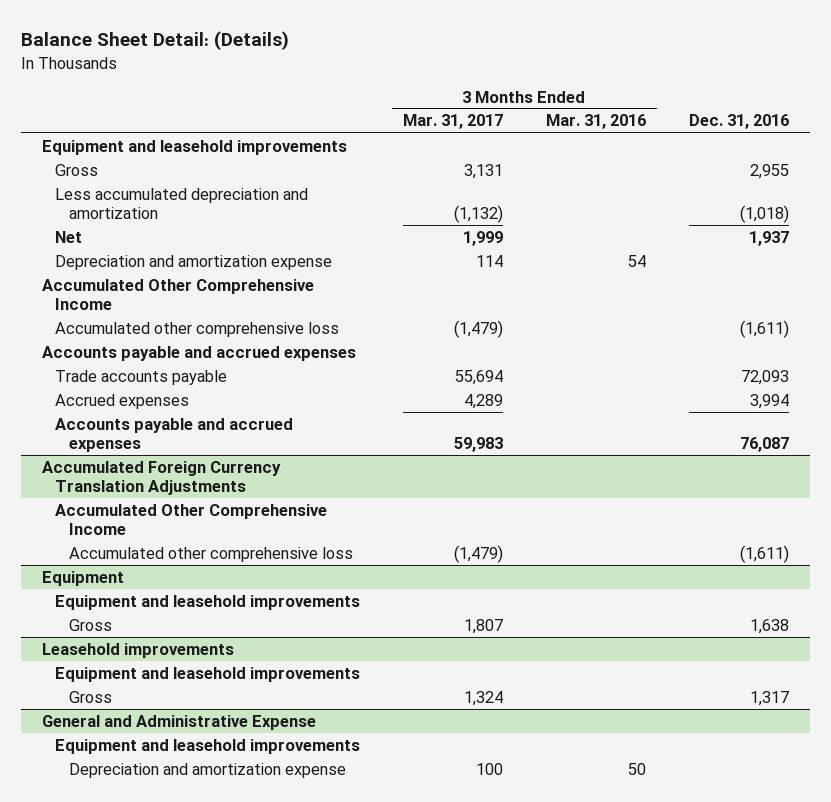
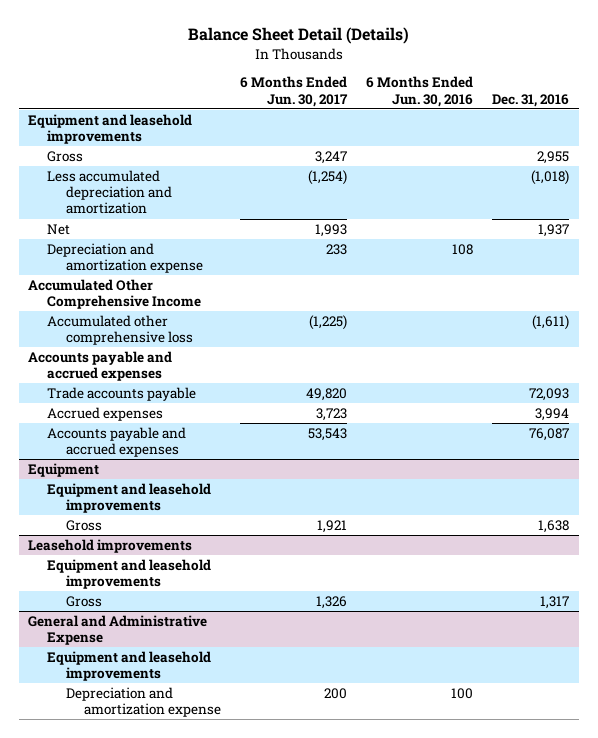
- Balance Sheet Detail: (Details)
+ Balance Sheet Detail (Details)
- | 3 Months Ended Mar. 31, 2017 | 3 Months Ended Mar. 31, 2016 | Dec. 31, 2016
+ | 6 Months Ended Jun. 30, 2017 | 6 Months Ended Jun. 30, 2016 | Dec. 31, 2016
- Accumulated Foreign Currency Translation Adjustments
- Accumulated Other Comprehensive Income
- Accumulated other comprehensive loss | (1,479) | | (1,611)

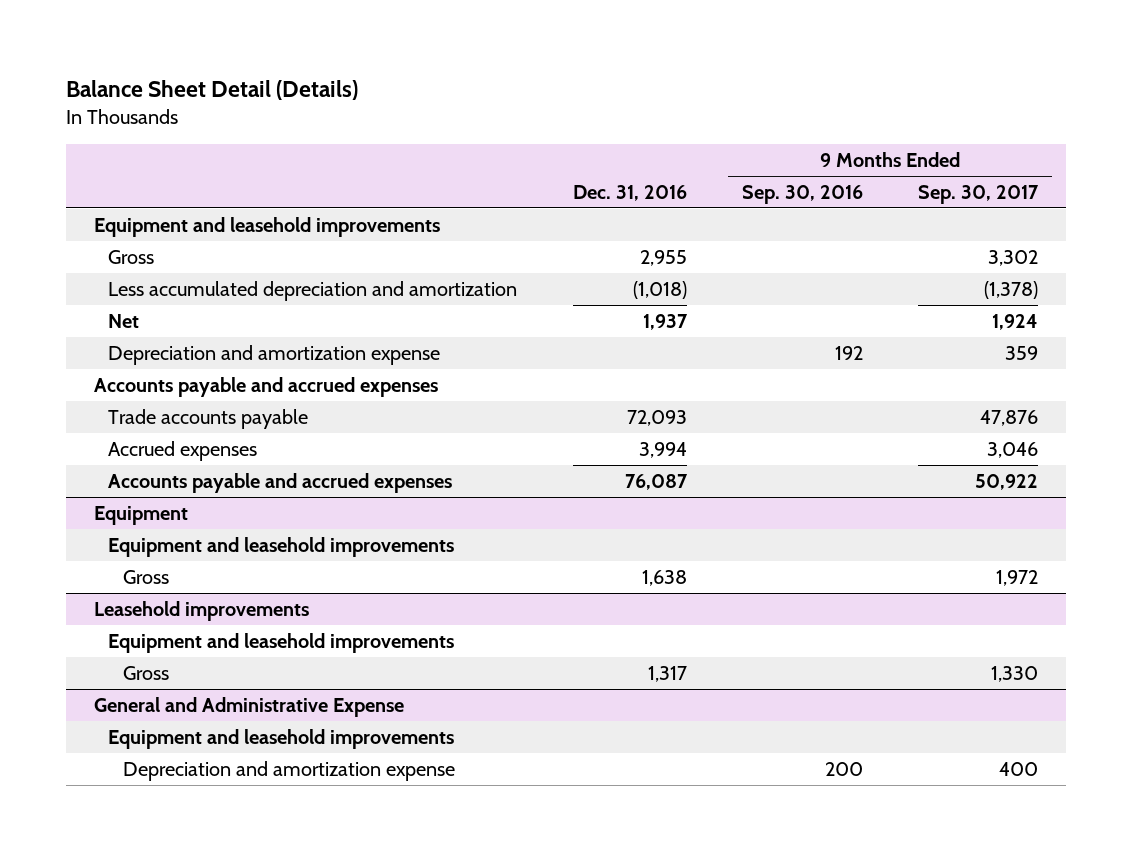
- | 6 Months Ended Jun. 30, 2017 | 6 Months Ended Jun. 30, 2016 | Dec. 31, 2016
+ | Dec. 31, 2016 | 9 Months Ended Sep. 30, 2016 | 9 Months Ended Sep. 30, 2017
- Accumulated Other Comprehensive Income
- Accumulated other comprehensive loss | (1,225) | | (1,611)

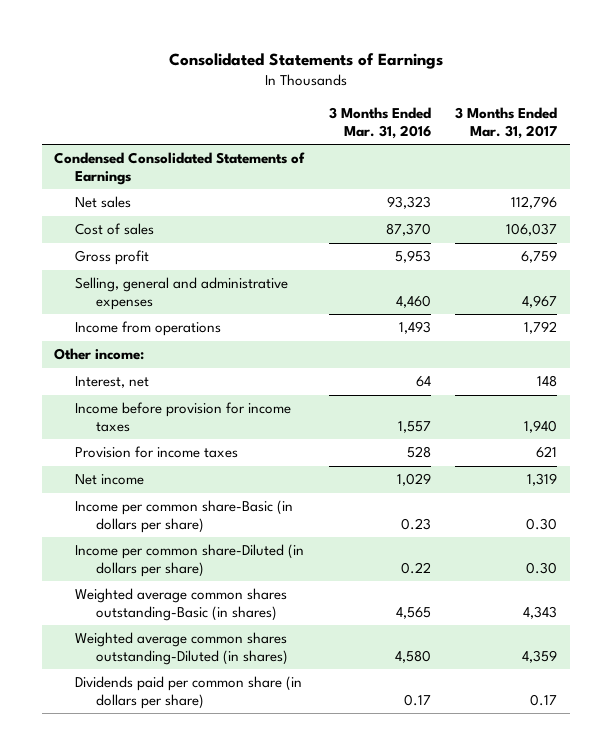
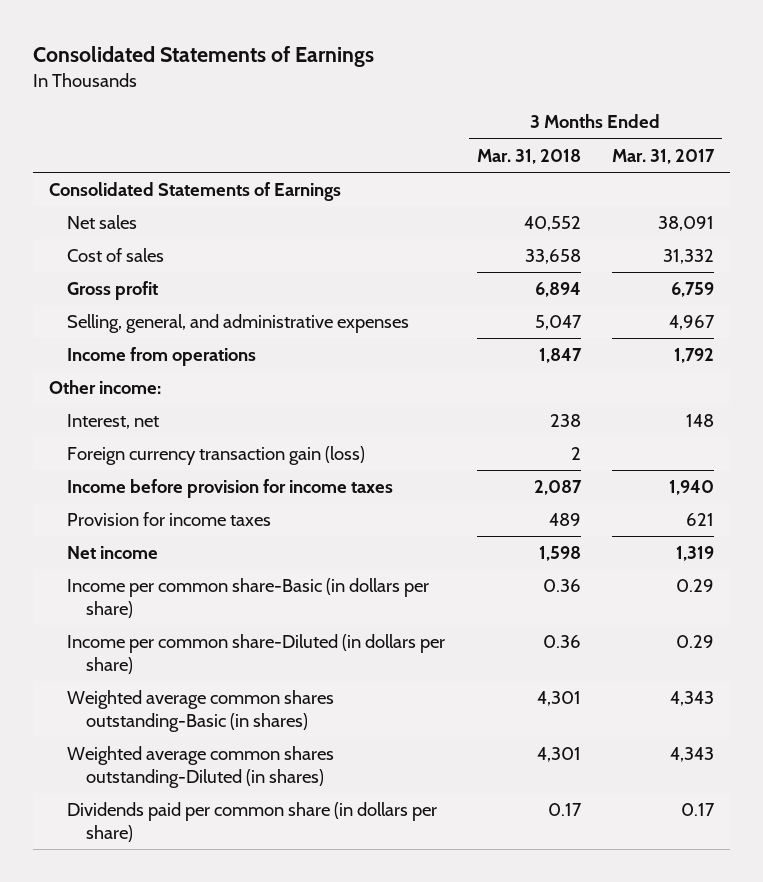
- | 3 Months Ended Mar. 31, 2016 | 3 Months Ended Mar. 31, 2017
+ | 3 Months Ended Mar. 31, 2018 | 3 Months Ended Mar. 31, 2017
- Condensed Consolidated Statements of Earnings
- Net sales | 93,323 | 112,796
- Cost of sales | 87,370 | 106,037
+ Consolidated Statements of Earnings
+ Net sales | 40,552 | 38,091
+ Cost of sales | 33,658 | 31,332
- Selling, general and administrative expenses | 4,460 | 4,967
+ Selling, general, and administrative expenses | 5,047 | 4,967
+ Foreign currency transaction gain (loss) | 2 |
- Income per common share-Basic (in dollars per share) | 0.23 | 0.30
- Income per common share-Diluted (in dollars per share) | 0.22 | 0.30
+ Income per common share-Basic (in dollars per share) | 0.36 | 0.29
+ Income per common share-Diluted (in dollars per share) | 0.36 | 0.29
- Weighted average common shares outstanding-Diluted (in shares) | 4,580 | 4,359
+ Weighted average common shares outstanding-Diluted (in shares) | 4,301 | 4,343

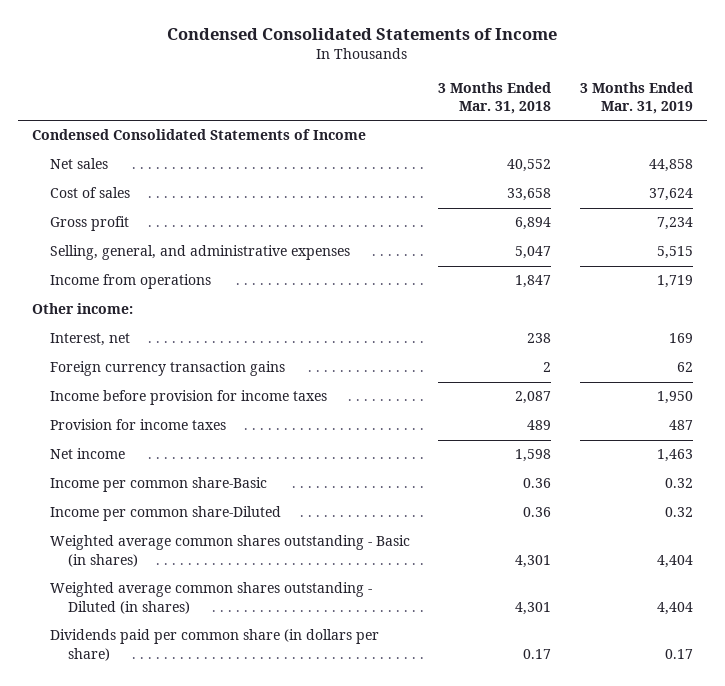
- Consolidated Statements of Earnings
+ Condensed Consolidated Statements of Income
- | 3 Months Ended Mar. 31, 2018 | 3 Months Ended Mar. 31, 2017
+ | 3 Months Ended Mar. 31, 2018 | 3 Months Ended Mar. 31, 2019
- Consolidated Statements of Earnings
+ Condensed Consolidated Statements of Income
- Foreign currency transaction gain (loss) | 2 |
+ Foreign currency transaction gains | 2 | 62
- Income per common share-Basic (in dollars per share) | 0.36 | 0.29
- Income per common share-Diluted (in dollars per share) | 0.36 | 0.29
- Weighted average common shares outstanding-Basic (in shares) | 4,301 | 4,343
- Weighted average common shares outstanding-Diluted (in shares) | 4,301 | 4,343
+ Income per common share-Basic | 0.36 | 0.32
+ Income per common share-Diluted | 0.36 | 0.32
+ Weighted average common shares outstanding - Basic (in shares) | 4,301 | 4,404
+ Weighted average common shares outstanding - Diluted (in shares) | 4,301 | 4,404

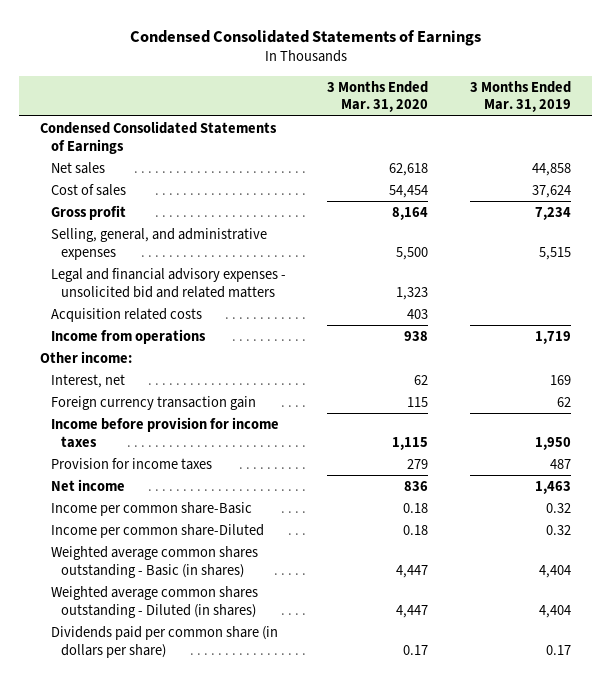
- Condensed Consolidated Statements of Income
+ Condensed Consolidated Statements of Earnings
- | 3 Months Ended Mar. 31, 2018 | 3 Months Ended Mar. 31, 2019
+ | 3 Months Ended Mar. 31, 2020 | 3 Months Ended Mar. 31, 2019
- Condensed Consolidated Statements of Income
+ Condensed Consolidated Statements of Earnings
+ Legal and financial advisory expenses - unsolicited bid and related matters | 1,323 |
+ Acquisition related costs | 403 |
- Foreign currency transaction gains | 2 | 62
+ Foreign currency transaction gain | 115 | 62

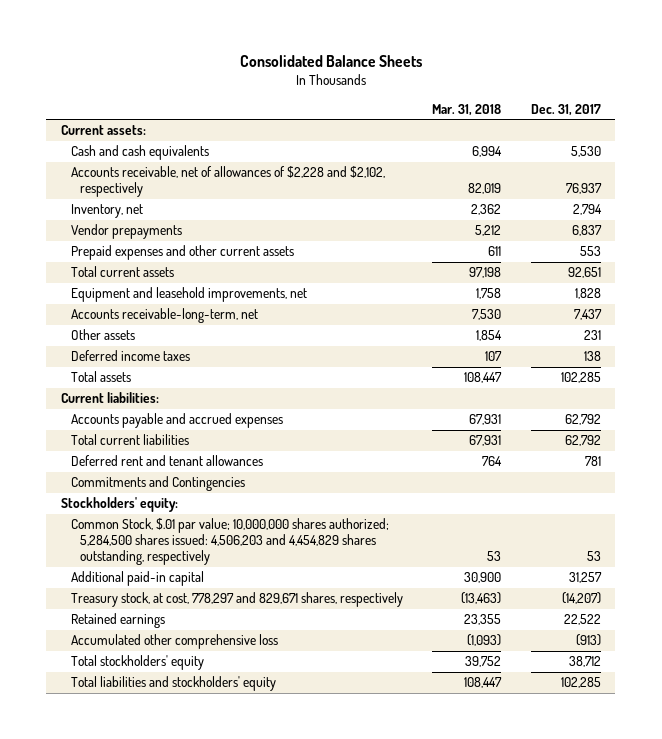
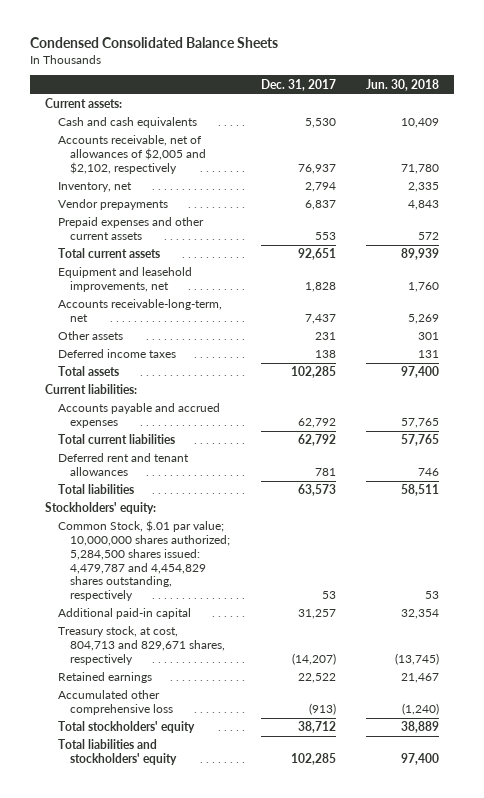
- Consolidated Balance Sheets
+ Condensed Consolidated Balance Sheets
- | Mar. 31, 2018 | Dec. 31, 2017
+ | Dec. 31, 2017 | Jun. 30, 2018
- Accounts receivable, net of allowances of $2,228 and $2,102, respectively | 82,019 | 76,937
+ Accounts receivable, net of allowances of $2,005 and $2,102, respectively | 76,937 | 71,780
- Commitments and Contingencies
+ Total liabilities | 63,573 | 58,511
- Common Stock, $.01 par value; 10,000,000 shares authorized; 5,284,500 shares issued: 4,506,203 and 4,454,829 shares outstanding, respectively | 53 | 53
+ Common Stock, $.01 par value; 10,000,000 shares authorized; 5,284,500 shares issued: 4,479,787 and 4,454,829 shares outstanding, respectively | 53 | 53
- Treasury stock, at cost, 778,297 and 829,671 shares, respectively | (13,463) | (14,207)
+ Treasury stock, at cost, 804,713 and 829,671 shares, respectively | (14,207) | (13,745)

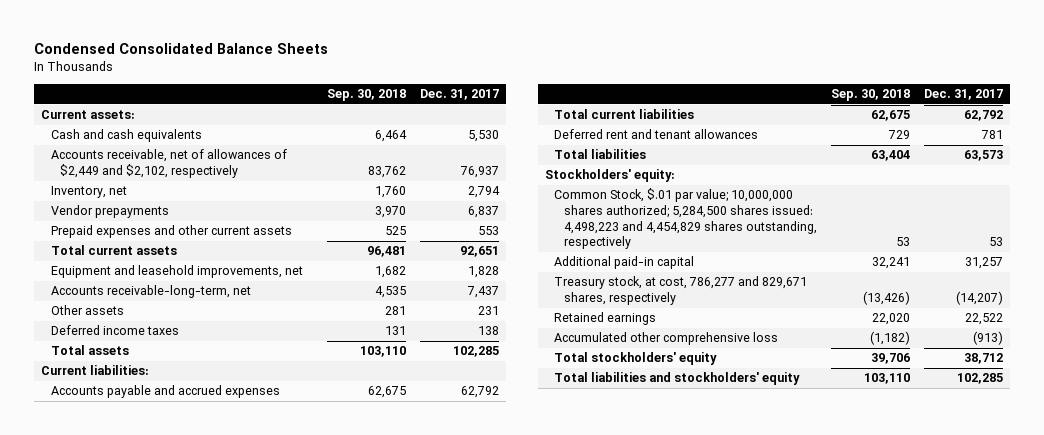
- | Dec. 31, 2017 | Jun. 30, 2018
+ | Sep. 30, 2018 | Dec. 31, 2017
- Accounts receivable, net of allowances of $2,005 and $2,102, respectively | 76,937 | 71,780
+ Accounts receivable, net of allowances of $2,449 and $2,102, respectively | 83,762 | 76,937
- Common Stock, $.01 par value; 10,000,000 shares authorized; 5,284,500 shares issued: 4,479,787 and 4,454,829 shares outstanding, respectively | 53 | 53
+ Common Stock, $.01 par value; 10,000,000 shares authorized; 5,284,500 shares issued: 4,498,223 and 4,454,829 shares outstanding, respectively | 53 | 53
- Treasury stock, at cost, 804,713 and 829,671 shares, respectively | (14,207) | (13,745)
+ Treasury stock, at cost, 786,277 and 829,671 shares, respectively | (13,426) | (14,207)

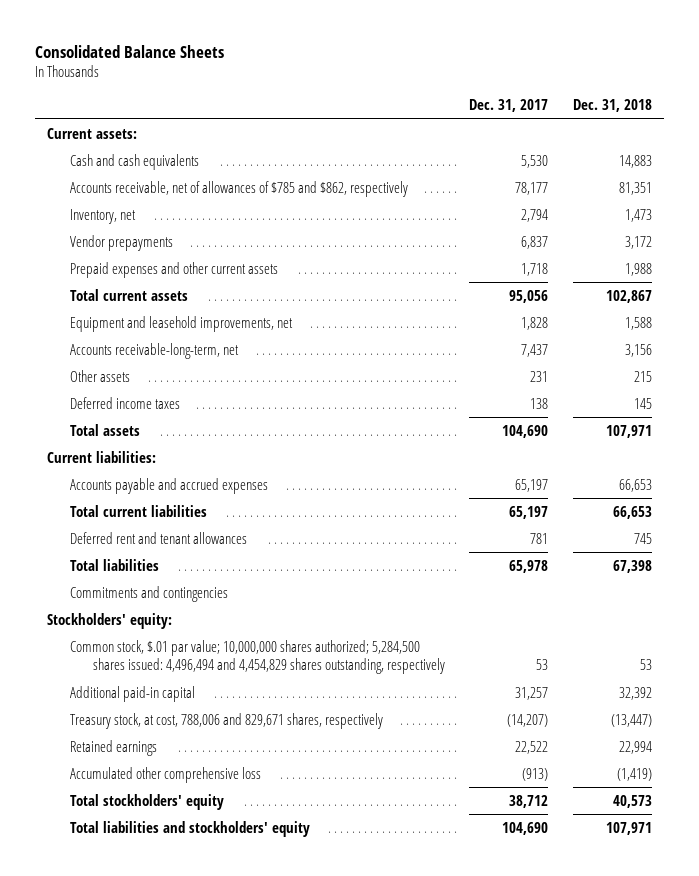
- Condensed Consolidated Balance Sheets
+ Consolidated Balance Sheets
- | Sep. 30, 2018 | Dec. 31, 2017
+ | Dec. 31, 2017 | Dec. 31, 2018
- Accounts receivable, net of allowances of $2,449 and $2,102, respectively | 83,762 | 76,937
+ Accounts receivable, net of allowances of $785 and $862, respectively | 78,177 | 81,351
- Prepaid expenses and other current assets | 525 | 553
- Total current assets | 96,481 | 92,651
+ Prepaid expenses and other current assets | 1,718 | 1,988
+ Total current assets | 95,056 | 102,867
- Total assets | 103,110 | 102,285
+ Total assets | 104,690 | 107,971
- Accounts payable and accrued expenses | 62,675 | 62,792
- Total current liabilities | 62,675 | 62,792
+ Accounts payable and accrued expenses | 65,197 | 66,653
+ Total current liabilities | 65,197 | 66,653
- Total liabilities | 63,404 | 63,573
+ Total liabilities | 65,978 | 67,398
+ Commitments and contingencies
- Common Stock, $.01 par value; 10,000,000 shares authorized; 5,284,500 shares issued: 4,498,223 and 4,454,829 shares outstanding, respectively | 53 | 53
+ Common stock, $.01 par value; 10,000,000 shares authorized; 5,284,500 shares issued: 4,496,494 and 4,454,829 shares outstanding, respectively | 53 | 53
- Treasury stock, at cost, 786,277 and 829,671 shares, respectively | (13,426) | (14,207)
+ Treasury stock, at cost, 788,006 and 829,671 shares, respectively | (14,207) | (13,447)
- Total liabilities and stockholders' equity | 103,110 | 102,285
+ Total liabilities and stockholders' equity | 104,690 | 107,971

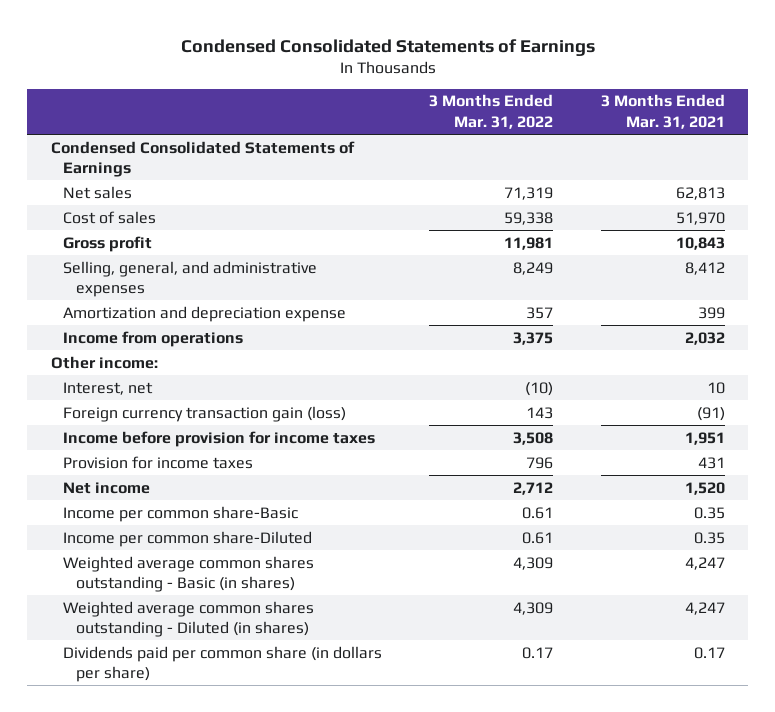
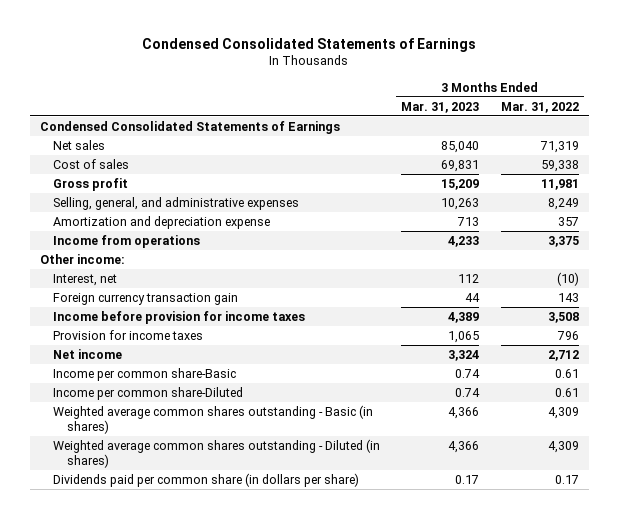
- | 3 Months Ended Mar. 31, 2022 | 3 Months Ended Mar. 31, 2021
+ | 3 Months Ended Mar. 31, 2023 | 3 Months Ended Mar. 31, 2022
- Foreign currency transaction gain (loss) | 143 | (91)
+ Foreign currency transaction gain | 44 | 143

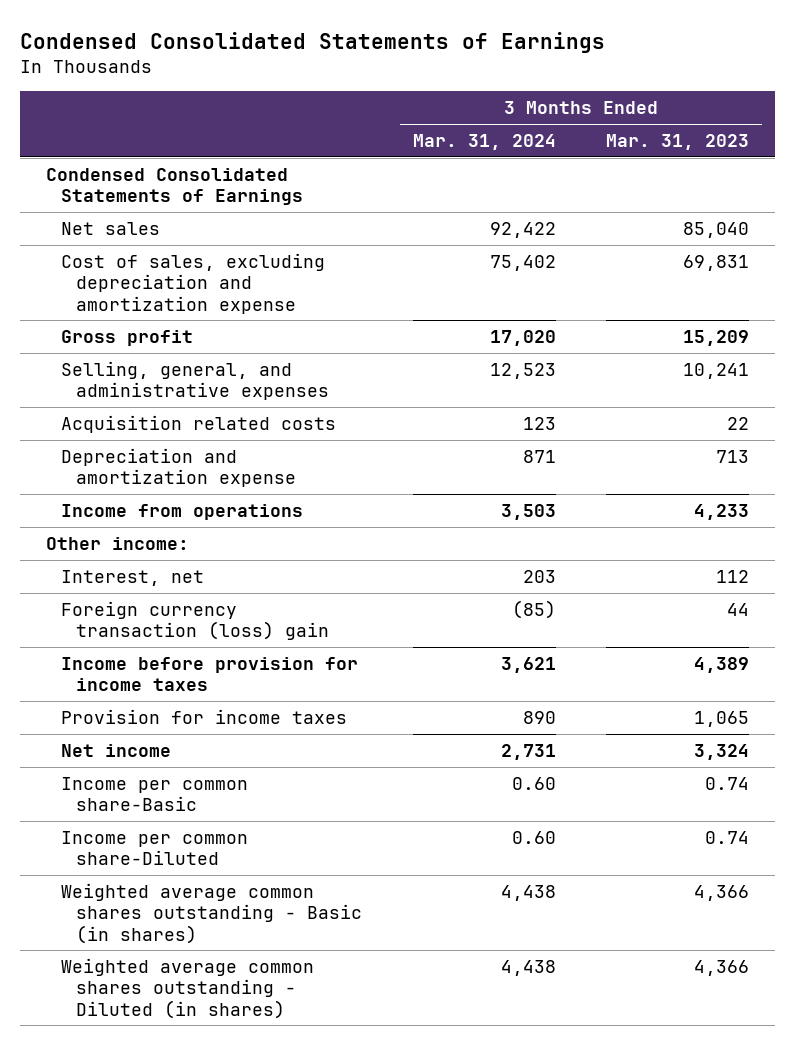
- | 3 Months Ended Mar. 31, 2023 | 3 Months Ended Mar. 31, 2022
+ | 3 Months Ended Mar. 31, 2024 | 3 Months Ended Mar. 31, 2023
- Cost of sales | 69,831 | 59,338
+ Cost of sales, excluding depreciation and amortization expense | 75,402 | 69,831
- Selling, general, and administrative expenses | 10,263 | 8,249
- Amortization and depreciation expense | 713 | 357
+ Selling, general, and administrative expenses | 12,523 | 10,241
+ Acquisition related costs | 123 | 22
+ Depreciation and amortization expense | 871 | 713
- Foreign currency transaction gain | 44 | 143
+ Foreign currency transaction (loss) gain | (85) | 44
- Dividends paid per common share (in dollars per share) | 0.17 | 0.17

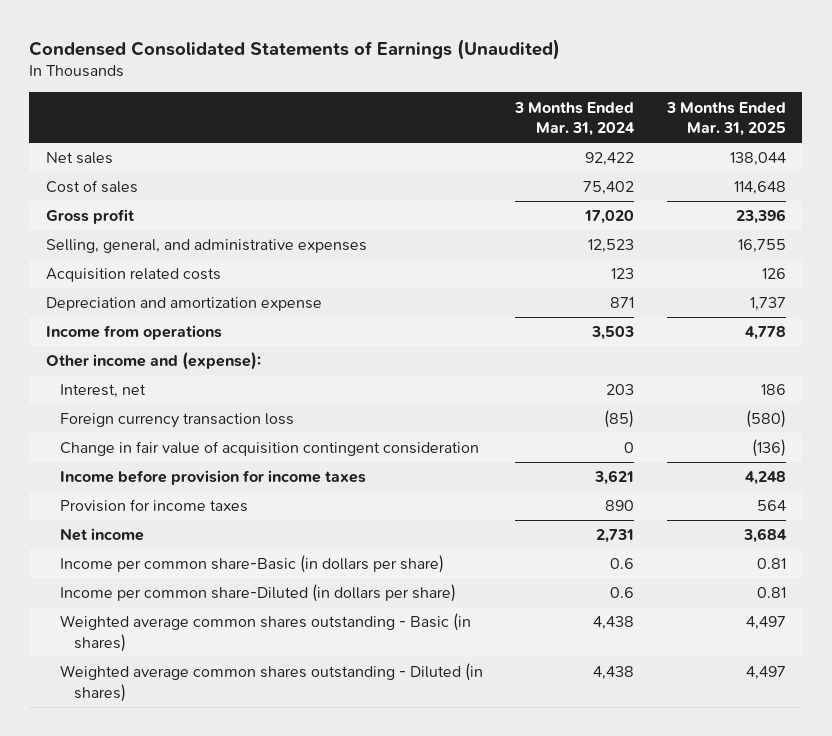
- Condensed Consolidated Statements of Earnings
+ Condensed Consolidated Statements of Earnings (Unaudited)
- | 3 Months Ended Mar. 31, 2024 | 3 Months Ended Mar. 31, 2023
+ | 3 Months Ended Mar. 31, 2024 | 3 Months Ended Mar. 31, 2025
- Condensed Consolidated Statements of Earnings
- Cost of sales, excluding depreciation and amortization expense | 75,402 | 69,831
+ Cost of sales | 75,402 | 114,648
- Other income:
+ Other income and (expense):
- Foreign currency transaction (loss) gain | (85) | 44
+ Foreign currency transaction loss | (85) | (580)
+ Change in fair value of acquisition contingent consideration | 0 | (136)
- Income per common share-Basic | 0.60 | 0.74
- Income per common share-Diluted | 0.60 | 0.74
+ Income per common share-Basic (in dollars per share) | 0.6 | 0.81
+ Income per common share-Diluted (in dollars per share) | 0.6 | 0.81

